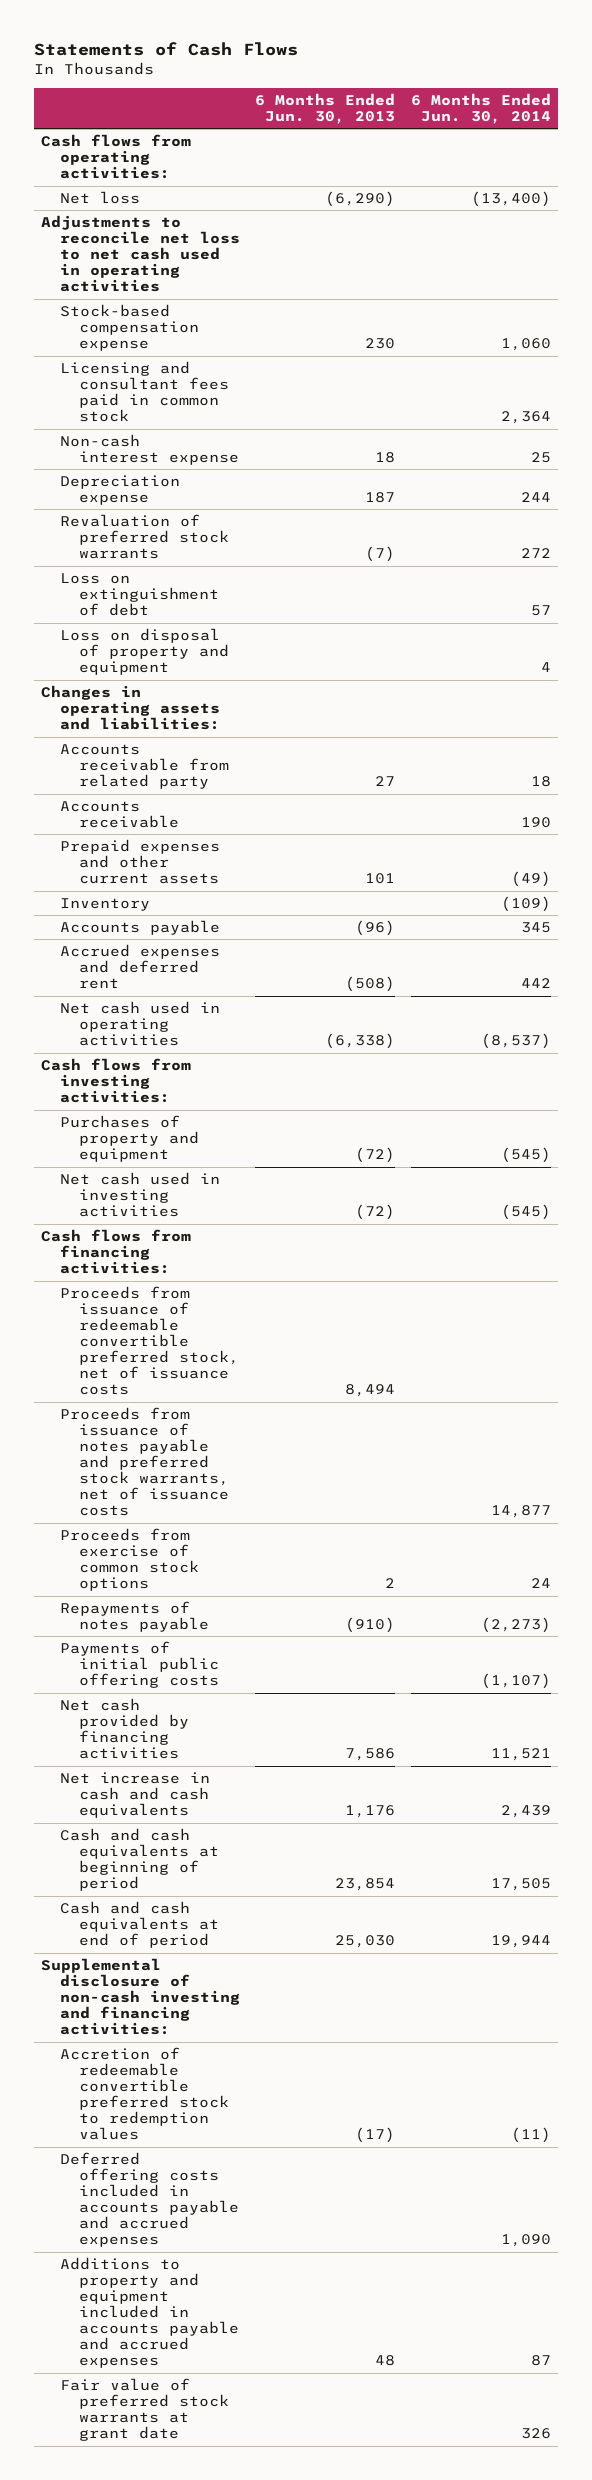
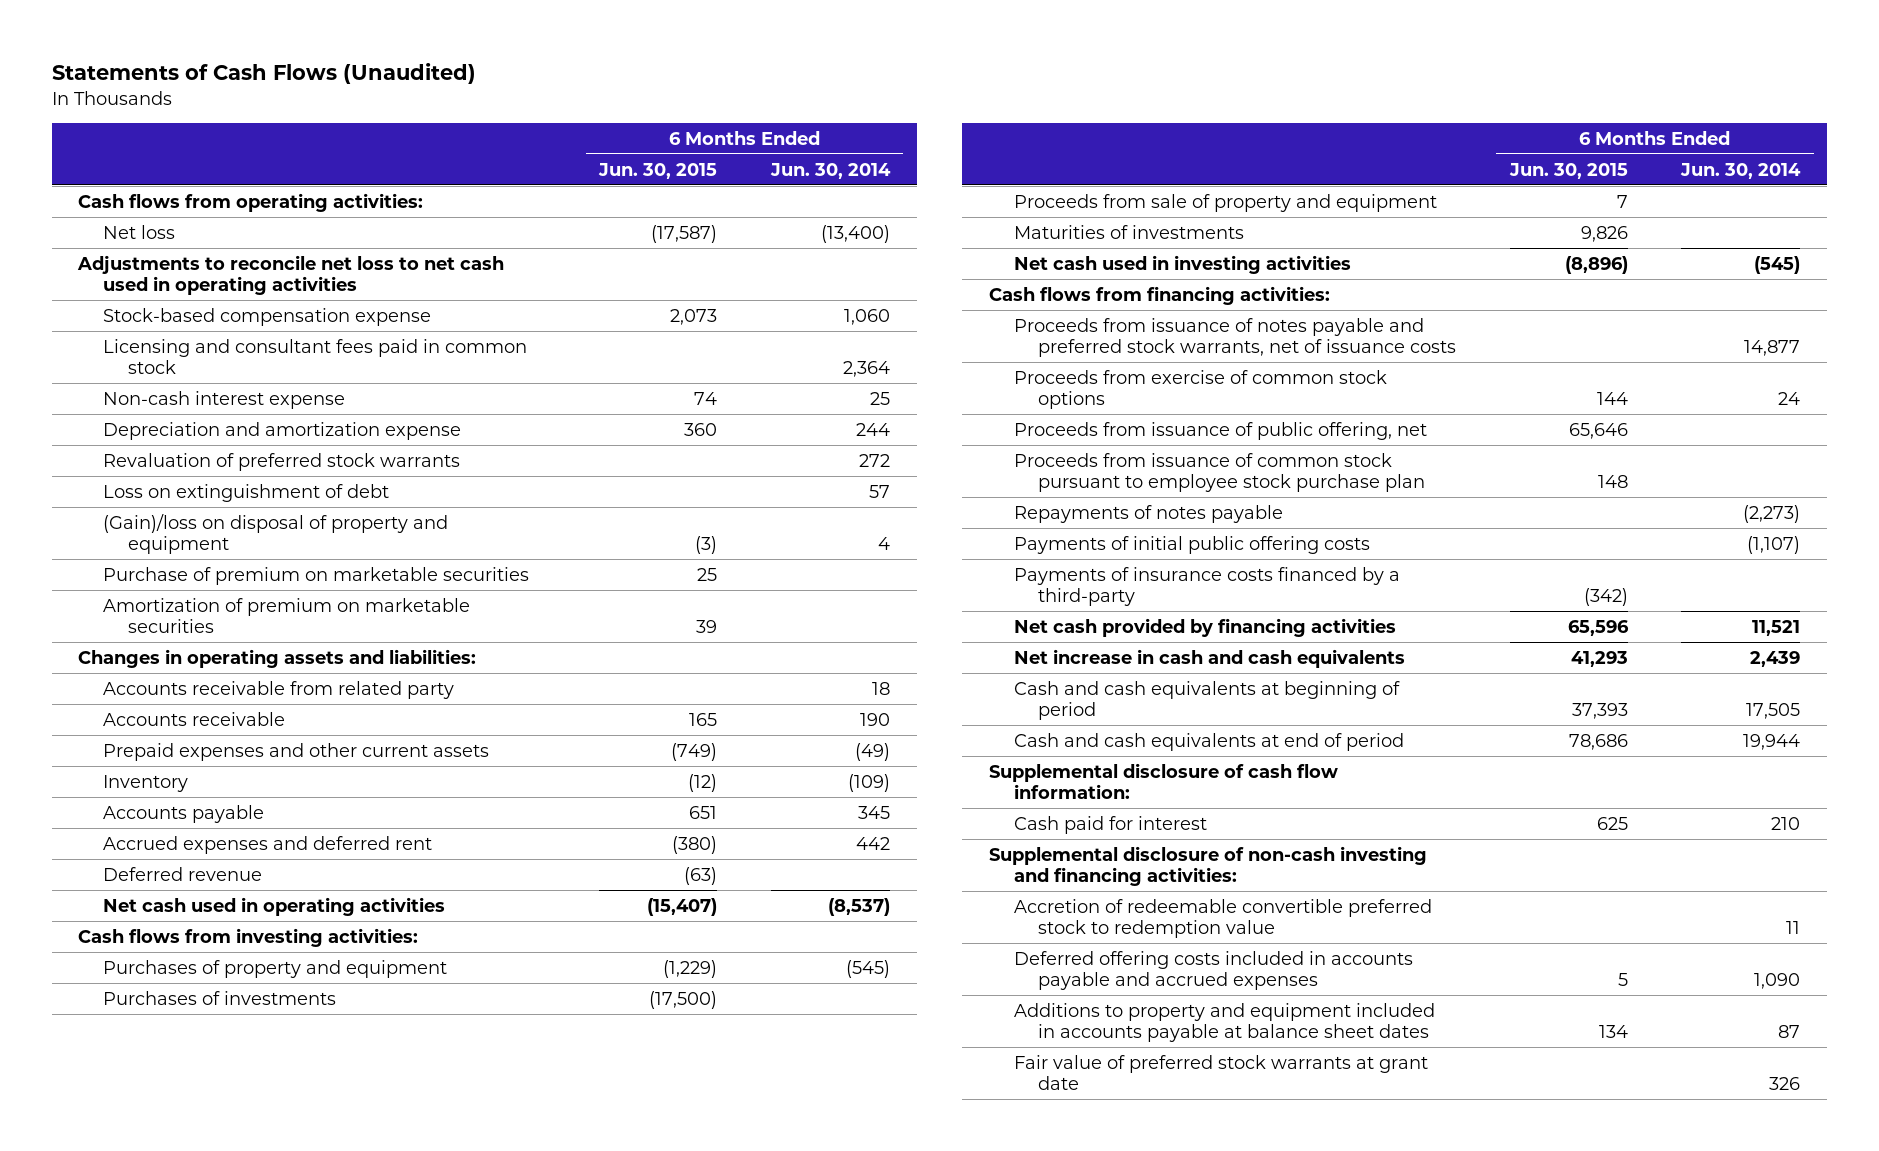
- Statements of Cash Flows
+ Statements of Cash Flows (Unaudited)
- | 6 Months Ended Jun. 30, 2013 | 6 Months Ended Jun. 30, 2014
+ | 6 Months Ended Jun. 30, 2015 | 6 Months Ended Jun. 30, 2014
- Depreciation expense | 187 | 244
+ Depreciation and amortization expense | 360 | 244
- Loss on disposal of property and equipment | | 4
+ (Gain)/loss on disposal of property and equipment | (3) | 4
+ Purchase of premium on marketable securities | 25 |
+ Amortization of premium on marketable securities | 39 |
+ Deferred revenue | (63) |
+ Purchases of investments | (17,500) |
+ Proceeds from sale of property and equipment | 7 |
+ Maturities of investments | 9,826 |
- Proceeds from issuance of redeemable convertible preferred stock, net of issuance costs | 8,494 |
+ Proceeds from issuance of public offering, net | 65,646 |
+ Proceeds from issuance of common stock pursuant to employee stock purchase plan | 148 |
+ Payments of insurance costs financed by a third-party | (342) |
+ Supplemental disclosure of cash flow information:
+ Cash paid for interest | 625 | 210
- Accretion of redeemable convertible preferred stock to redemption values | (17) | (11)
+ Accretion of redeemable convertible preferred stock to redemption value | | 11
- Additions to property and equipment included in accounts payable and accrued expenses | 48 | 87
+ Additions to property and equipment included in accounts payable at balance sheet dates | 134 | 87

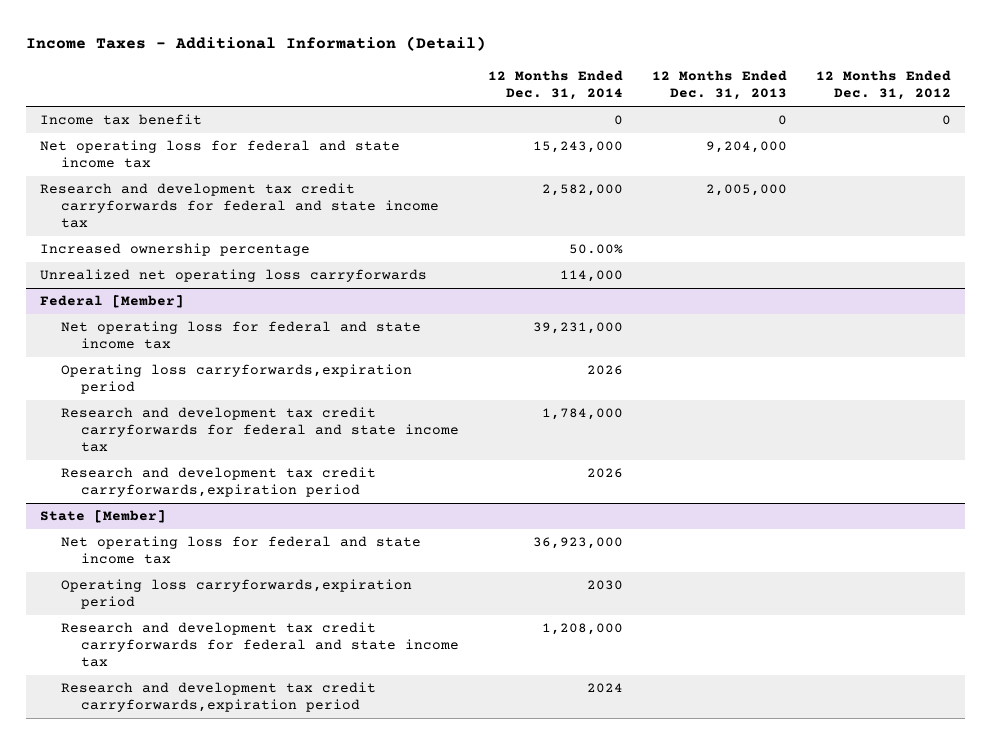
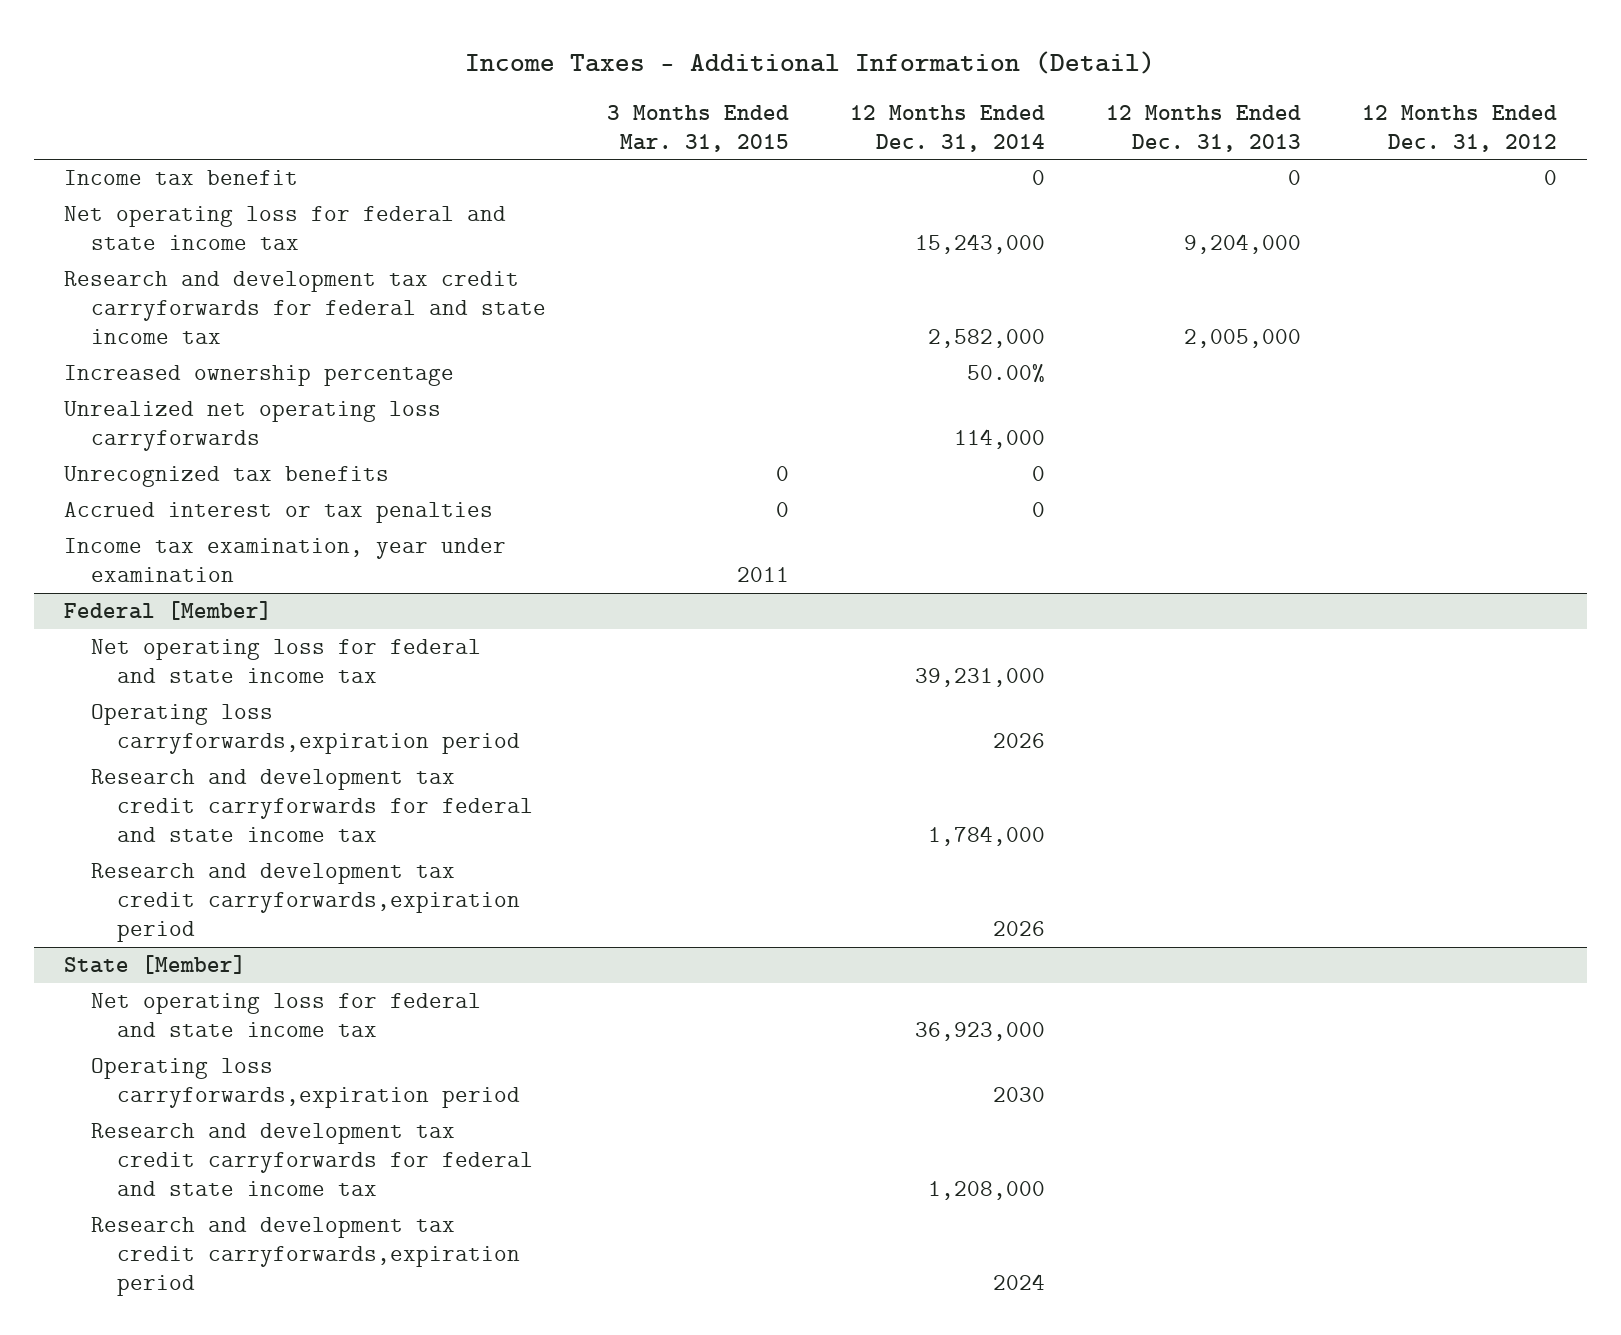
- | 12 Months Ended Dec. 31, 2014 | 12 Months Ended Dec. 31, 2013 | 12 Months Ended Dec. 31, 2012
+ | 3 Months Ended Mar. 31, 2015 | 12 Months Ended Dec. 31, 2014 | 12 Months Ended Dec. 31, 2013 | 12 Months Ended Dec. 31, 2012
+ Unrecognized tax benefits | 0 | 0 | |
+ Accrued interest or tax penalties | 0 | 0 | |
+ Income tax examination, year under examination | 2011 | | |

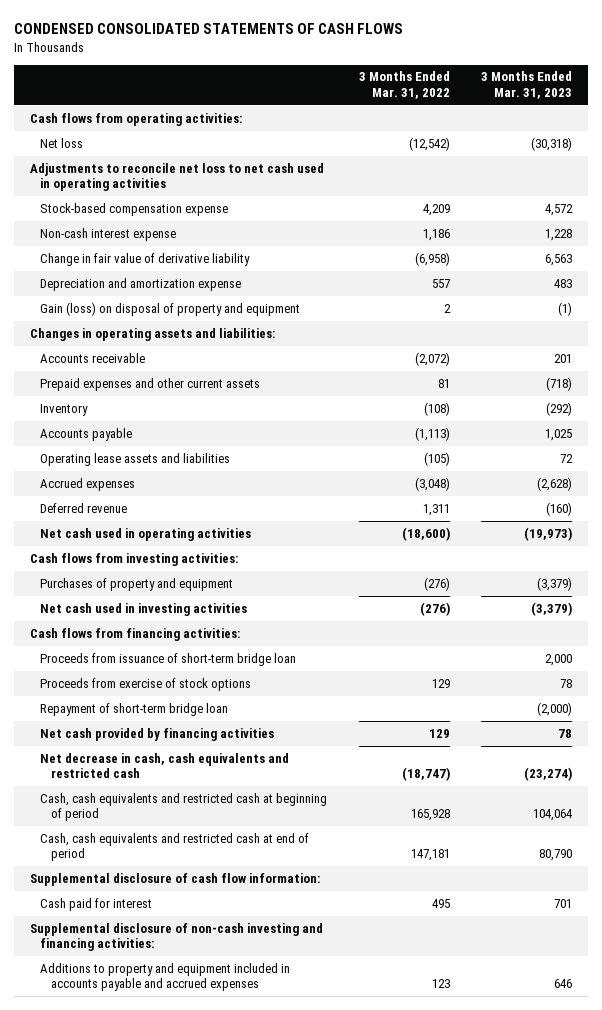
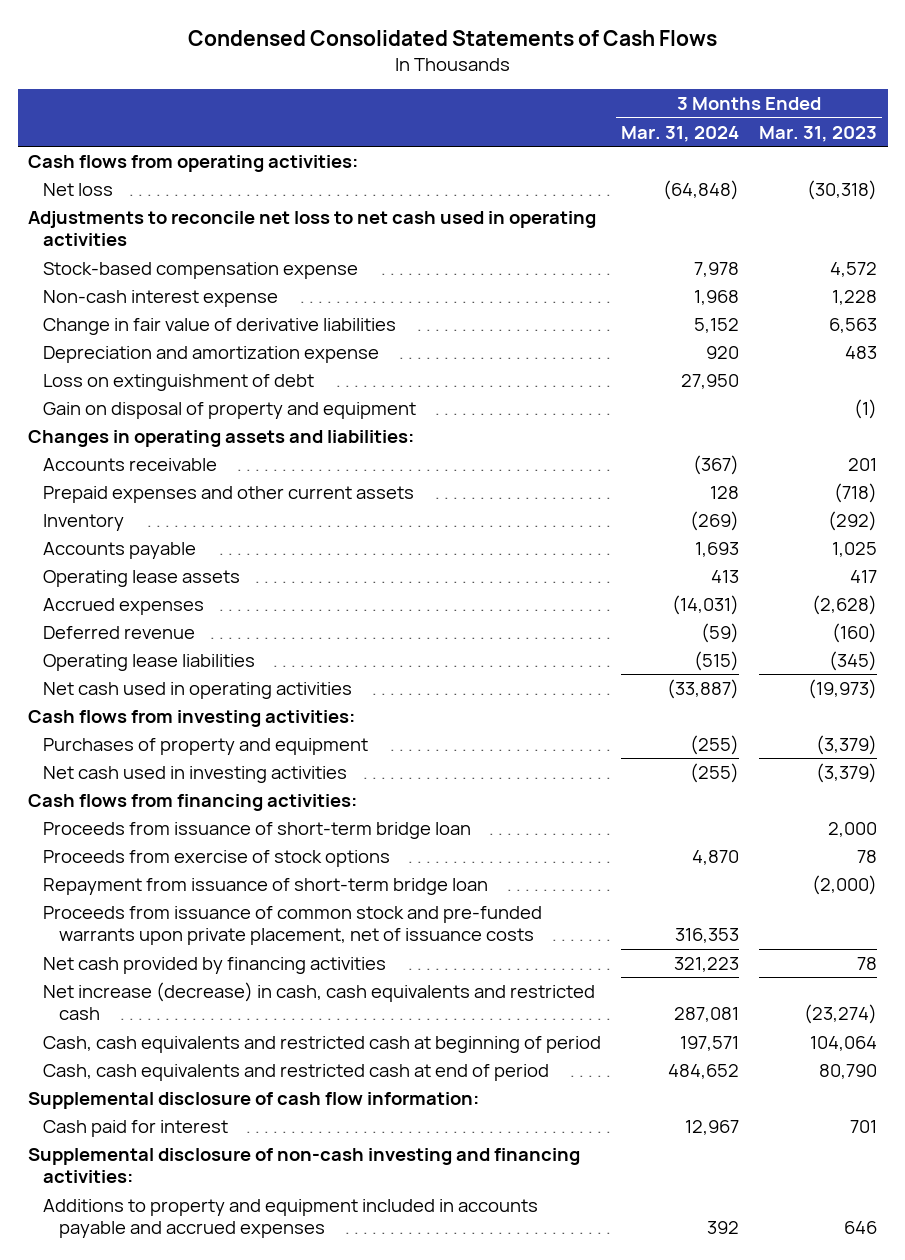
- CONDENSED CONSOLIDATED STATEMENTS OF CASH FLOWS
+ Condensed Consolidated Statements of Cash Flows
- | 3 Months Ended Mar. 31, 2022 | 3 Months Ended Mar. 31, 2023
+ | 3 Months Ended Mar. 31, 2024 | 3 Months Ended Mar. 31, 2023
- Change in fair value of derivative liability | (6,958) | 6,563
+ Change in fair value of derivative liabilities | 5,152 | 6,563
- Gain (loss) on disposal of property and equipment | 2 | (1)
+ Loss on extinguishment of debt | 27,950 |
+ Gain on disposal of property and equipment | | (1)
- Operating lease assets and liabilities | (105) | 72
+ Operating lease assets | 413 | 417
+ Operating lease liabilities | (515) | (345)
- Repayment of short-term bridge loan | | (2,000)
+ Repayment from issuance of short-term bridge loan | | (2,000)
+ Proceeds from issuance of common stock and pre-funded warrants upon private placement, net of issuance costs | 316,353 |
- Net decrease in cash, cash equivalents and restricted cash | (18,747) | (23,274)
+ Net increase (decrease) in cash, cash equivalents and restricted cash | 287,081 | (23,274)

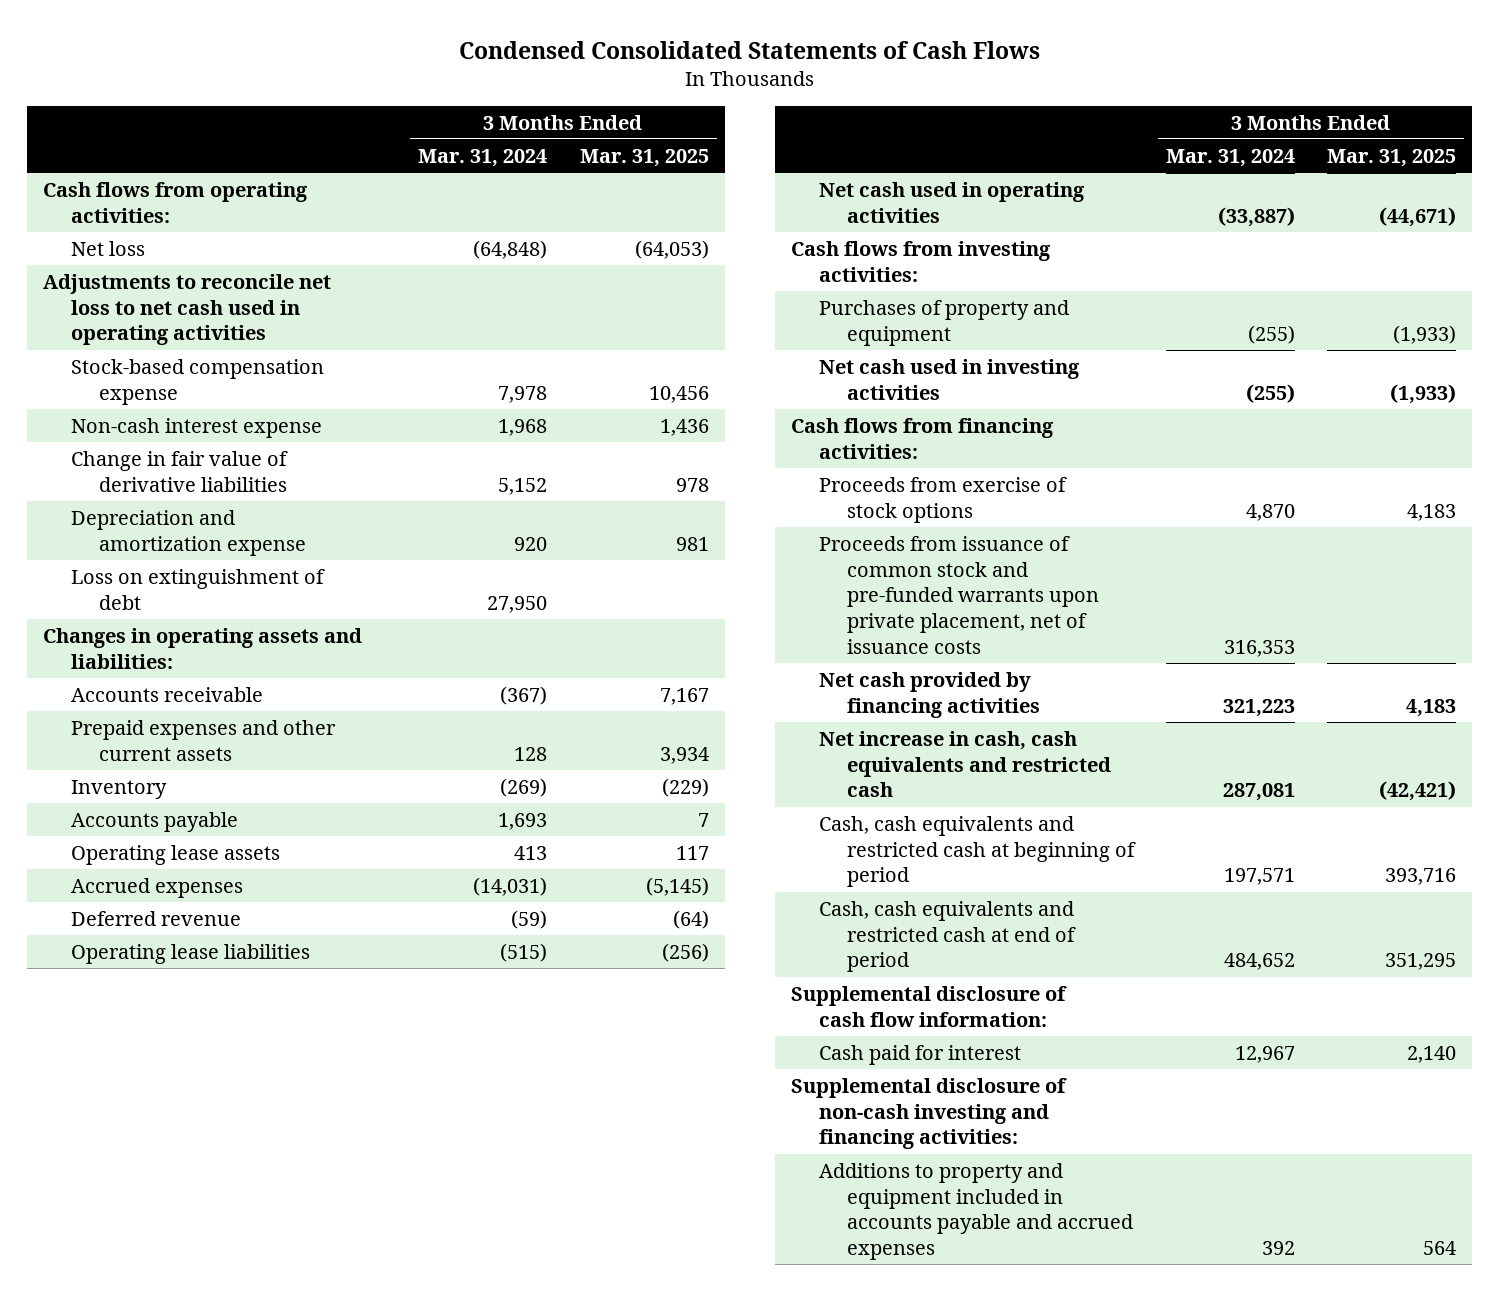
- | 3 Months Ended Mar. 31, 2024 | 3 Months Ended Mar. 31, 2023
+ | 3 Months Ended Mar. 31, 2024 | 3 Months Ended Mar. 31, 2025
- Gain on disposal of property and equipment | | (1)
- Proceeds from issuance of short-term bridge loan | | 2,000
- Repayment from issuance of short-term bridge loan | | (2,000)
- Net increase (decrease) in cash, cash equivalents and restricted cash | 287,081 | (23,274)
+ Net increase in cash, cash equivalents and restricted cash | 287,081 | (42,421)

